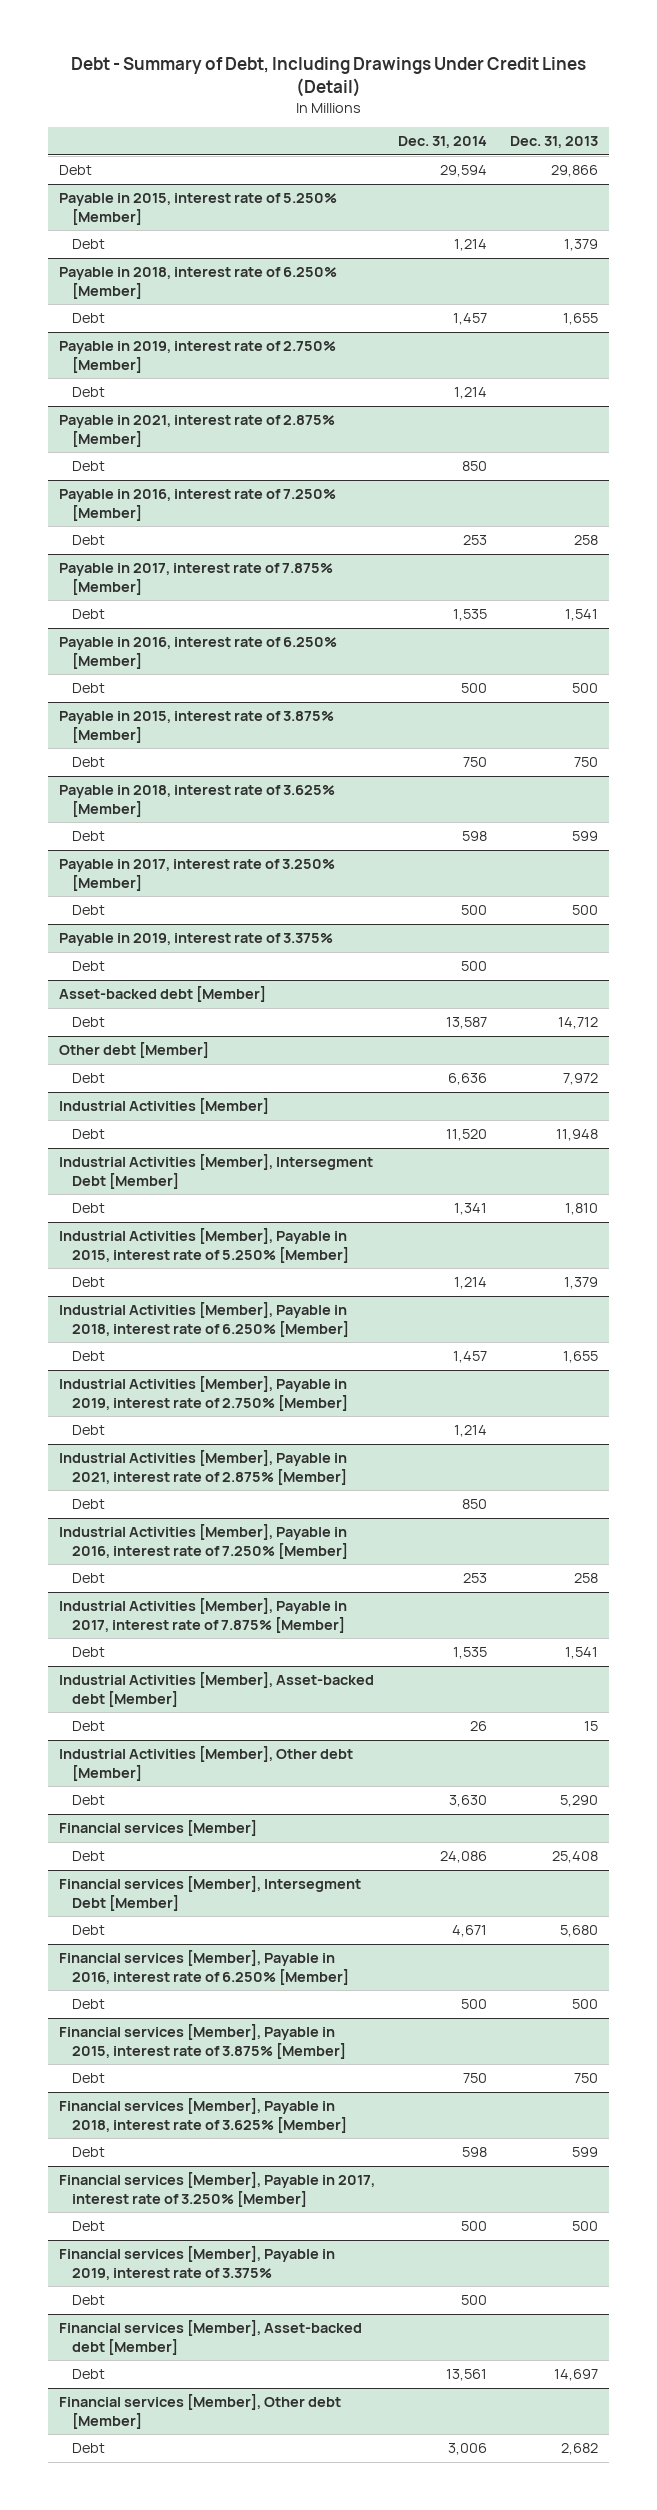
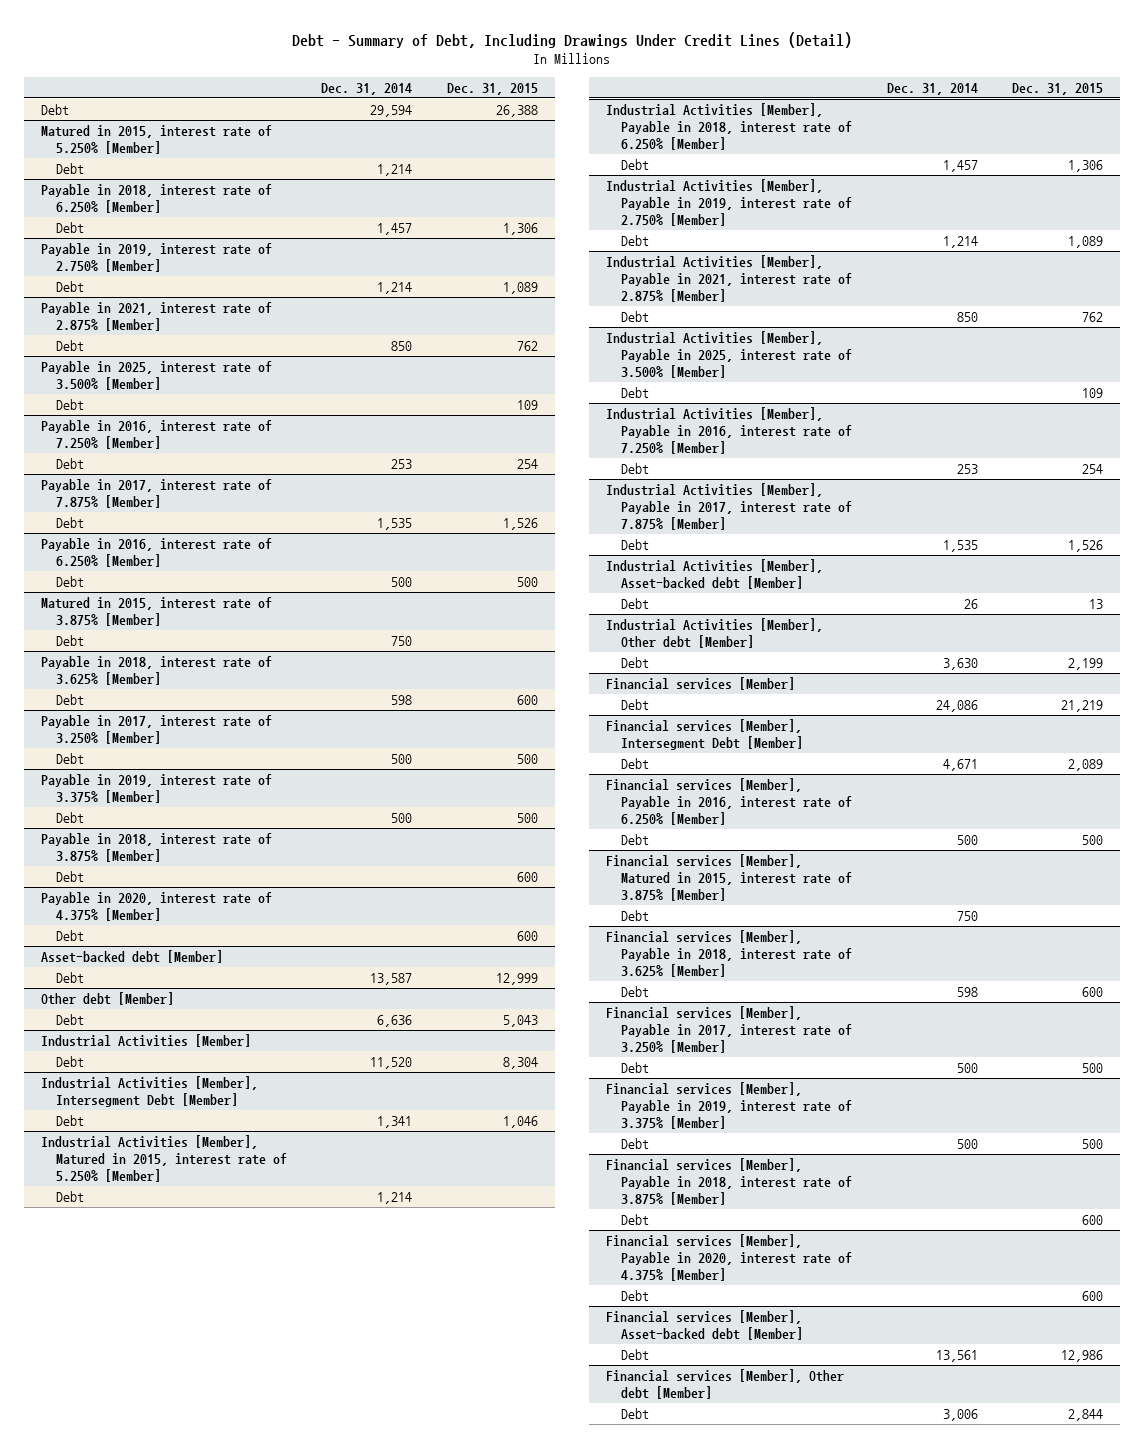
- | Dec. 31, 2014 | Dec. 31, 2013
+ | Dec. 31, 2014 | Dec. 31, 2015
- Payable in 2015, interest rate of 5.250% [Member]
+ Matured in 2015, interest rate of 5.250% [Member]
+ Payable in 2025, interest rate of 3.500% [Member]
+ Debt | | 109
- Payable in 2015, interest rate of 3.875% [Member]
+ Matured in 2015, interest rate of 3.875% [Member]
- Payable in 2019, interest rate of 3.375%
+ Payable in 2019, interest rate of 3.375% [Member]
+ Payable in 2018, interest rate of 3.875% [Member]
+ Debt | | 600
+ Payable in 2020, interest rate of 4.375% [Member]
+ Debt | | 600
- Industrial Activities [Member], Payable in 2015, interest rate of 5.250% [Member]
+ Industrial Activities [Member], Matured in 2015, interest rate of 5.250% [Member]
+ Industrial Activities [Member], Payable in 2025, interest rate of 3.500% [Member]
+ Debt | | 109
- Financial services [Member], Payable in 2015, interest rate of 3.875% [Member]
+ Financial services [Member], Matured in 2015, interest rate of 3.875% [Member]
- Financial services [Member], Payable in 2019, interest rate of 3.375%
+ Financial services [Member], Payable in 2019, interest rate of 3.375% [Member]
+ Financial services [Member], Payable in 2018, interest rate of 3.875% [Member]
+ Debt | | 600
+ Financial services [Member], Payable in 2020, interest rate of 4.375% [Member]
+ Debt | | 600

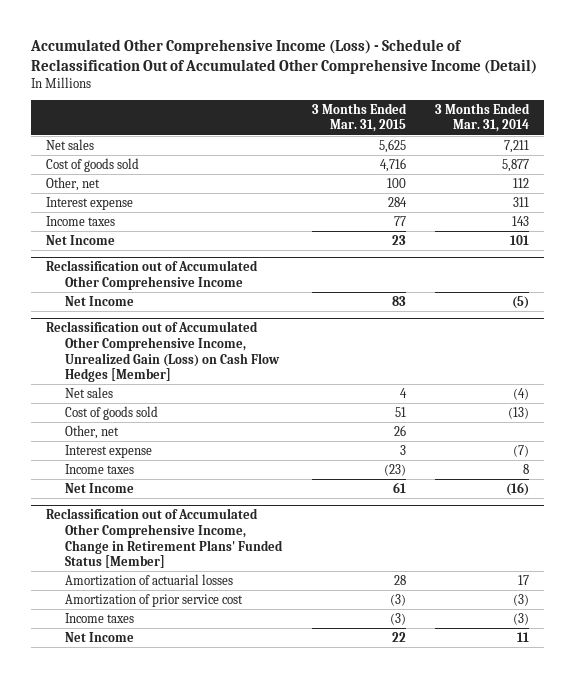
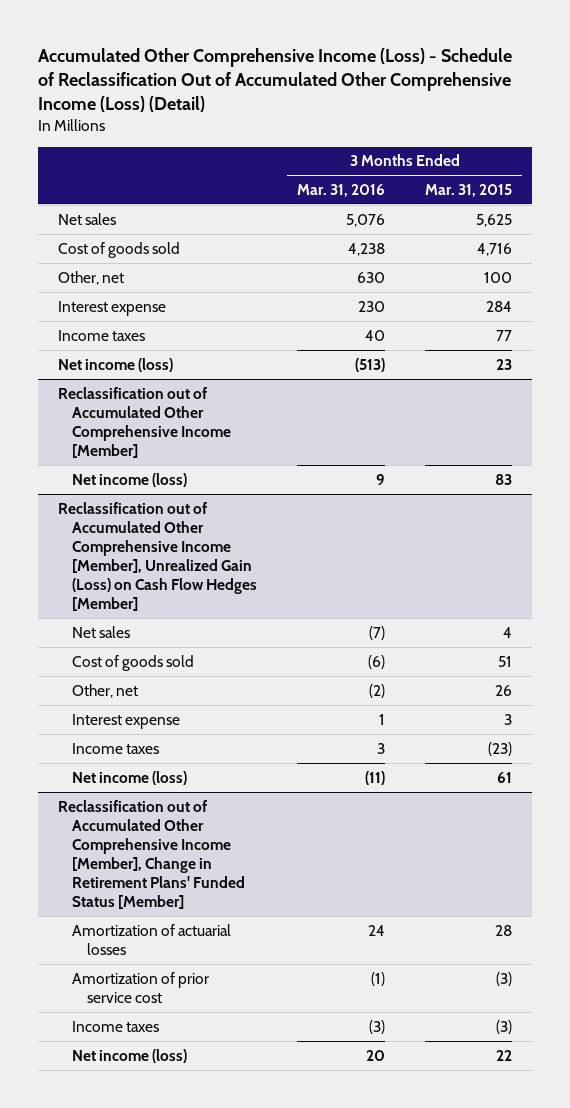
- Accumulated Other Comprehensive Income (Loss) - Schedule of Reclassification Out of Accumulated Other Comprehensive Income (Detail)
+ Accumulated Other Comprehensive Income (Loss) - Schedule of Reclassification Out of Accumulated Other Comprehensive Income (Loss) (Detail)
- | 3 Months Ended Mar. 31, 2015 | 3 Months Ended Mar. 31, 2014
+ | 3 Months Ended Mar. 31, 2016 | 3 Months Ended Mar. 31, 2015
- Net Income | 23 | 101
- Reclassification out of Accumulated Other Comprehensive Income
- Net Income | 83 | (5)
- Reclassification out of Accumulated Other Comprehensive Income, Unrealized Gain (Loss) on Cash Flow Hedges [Member]
+ Net income (loss) | (513) | 23
+ Reclassification out of Accumulated Other Comprehensive Income [Member]
+ Net income (loss) | 9 | 83
+ Reclassification out of Accumulated Other Comprehensive Income [Member], Unrealized Gain (Loss) on Cash Flow Hedges [Member]
- Net Income | 61 | (16)
- Reclassification out of Accumulated Other Comprehensive Income, Change in Retirement Plans' Funded Status [Member]
+ Net income (loss) | (11) | 61
+ Reclassification out of Accumulated Other Comprehensive Income [Member], Change in Retirement Plans' Funded Status [Member]
- Net Income | 22 | 11
+ Net income (loss) | 20 | 22

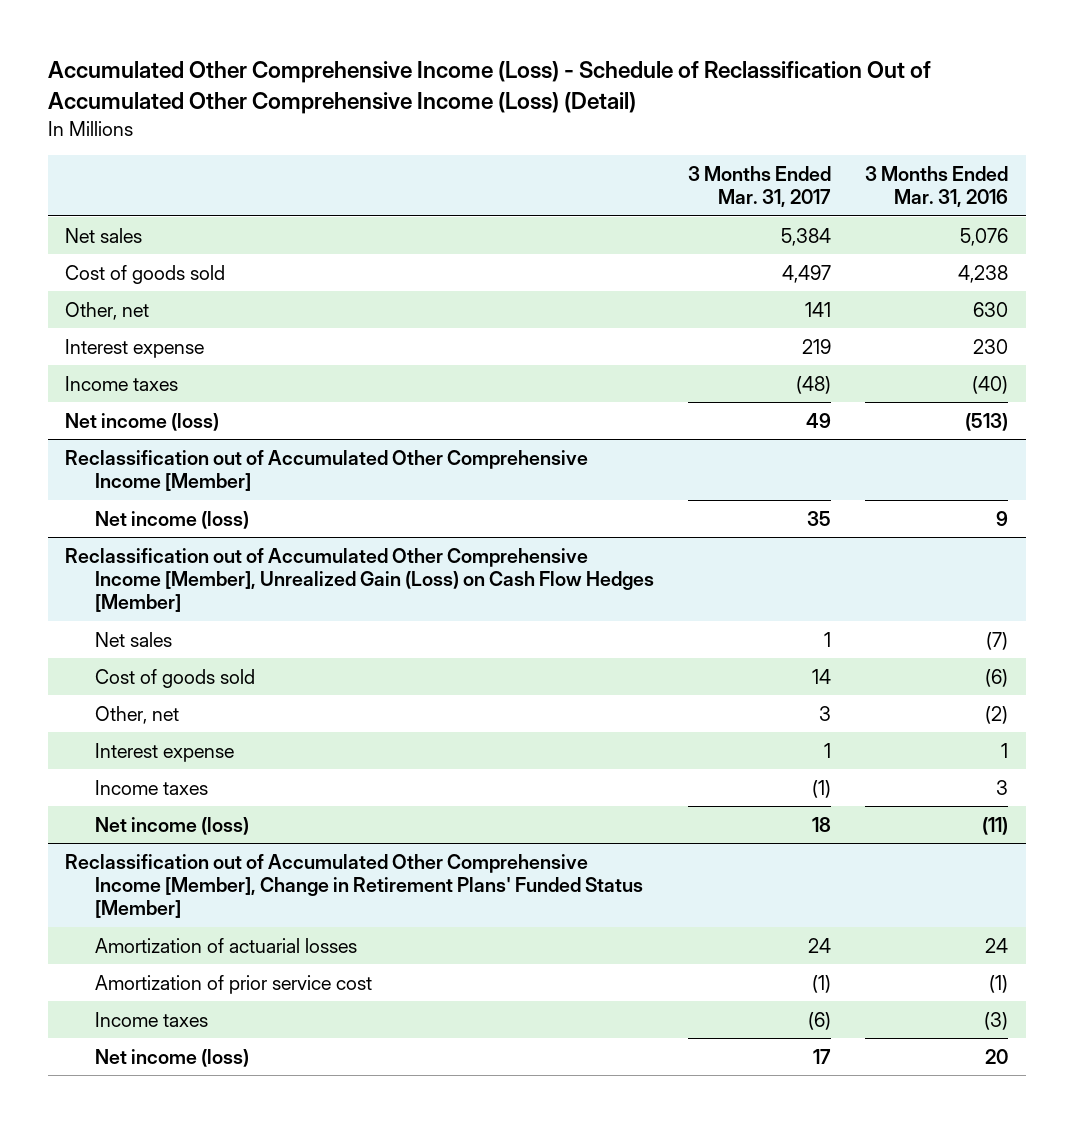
- | 3 Months Ended Mar. 31, 2016 | 3 Months Ended Mar. 31, 2015
+ | 3 Months Ended Mar. 31, 2017 | 3 Months Ended Mar. 31, 2016
- Income taxes | 40 | 77
+ Income taxes | (48) | (40)

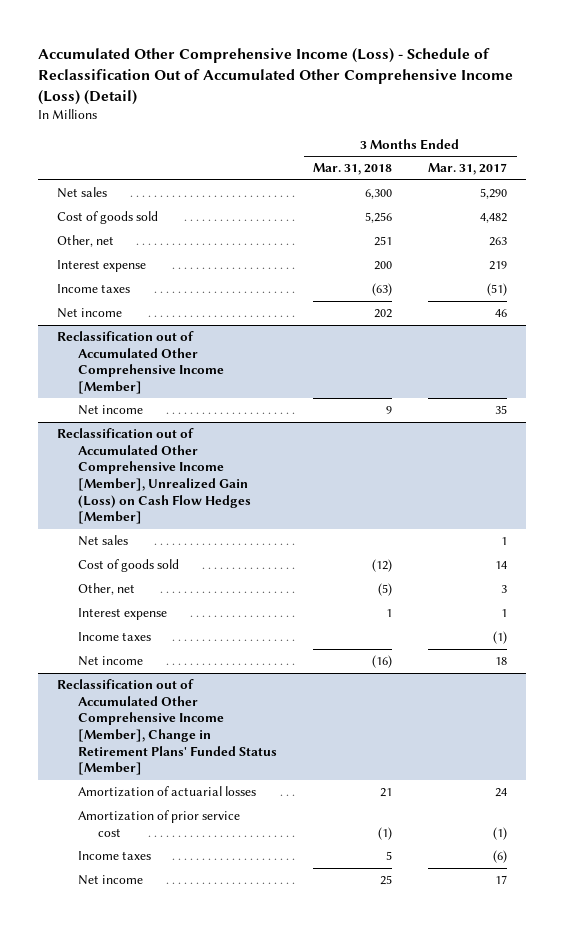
- | 3 Months Ended Mar. 31, 2017 | 3 Months Ended Mar. 31, 2016
+ | 3 Months Ended Mar. 31, 2018 | 3 Months Ended Mar. 31, 2017
- Net sales | 5,384 | 5,076
- Cost of goods sold | 4,497 | 4,238
- Other, net | 141 | 630
+ Net sales | 6,300 | 5,290
+ Cost of goods sold | 5,256 | 4,482
+ Other, net | 251 | 263
- Income taxes | (48) | (40)
- Net income (loss) | 49 | (513)
+ Income taxes | (63) | (51)
+ Net income | 202 | 46
@ Reclassification out of Accumulated Other Comprehensive Income [Member]
- Net income (loss) | 35 | 9
+ Net income | 9 | 35
@ Reclassification out of Accumulated Other Comprehensive Income [Member], Unrealized Gain (Loss) on Cash Flow Hedges [Member]
- Net income (loss) | 18 | (11)
+ Net income | (16) | 18
@ Reclassification out of Accumulated Other Comprehensive Income [Member], Change in Retirement Plans' Funded Status [Member]
- Net income (loss) | 17 | 20
+ Net income | 25 | 17

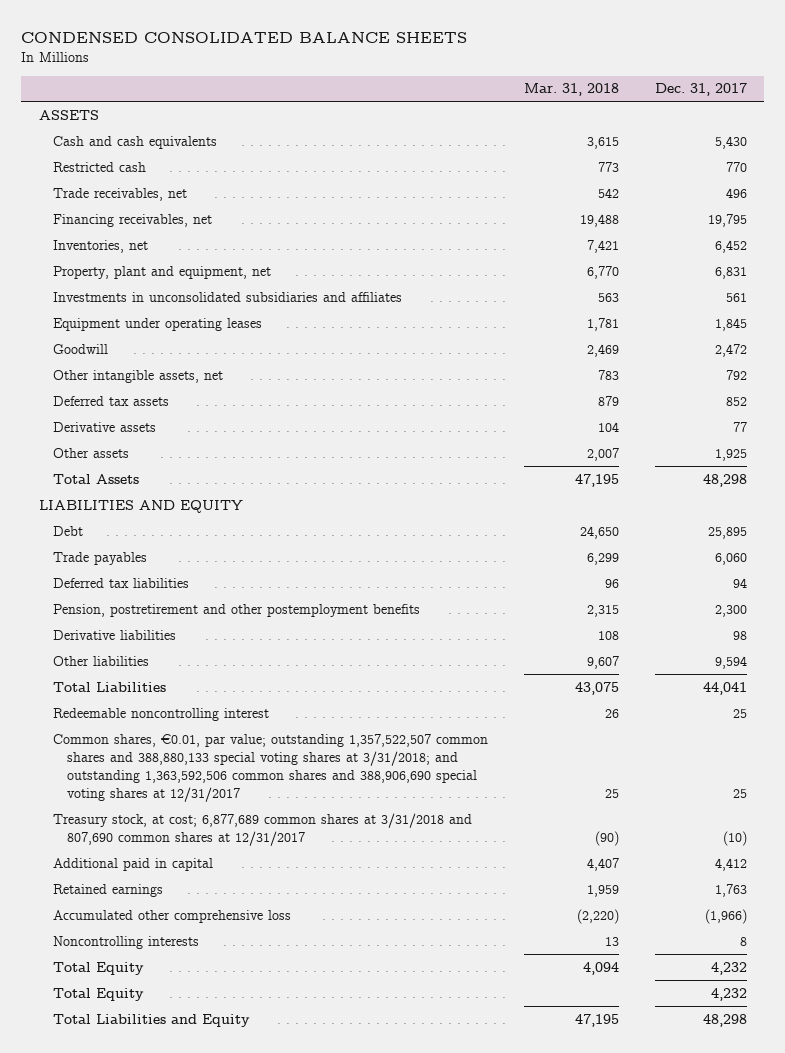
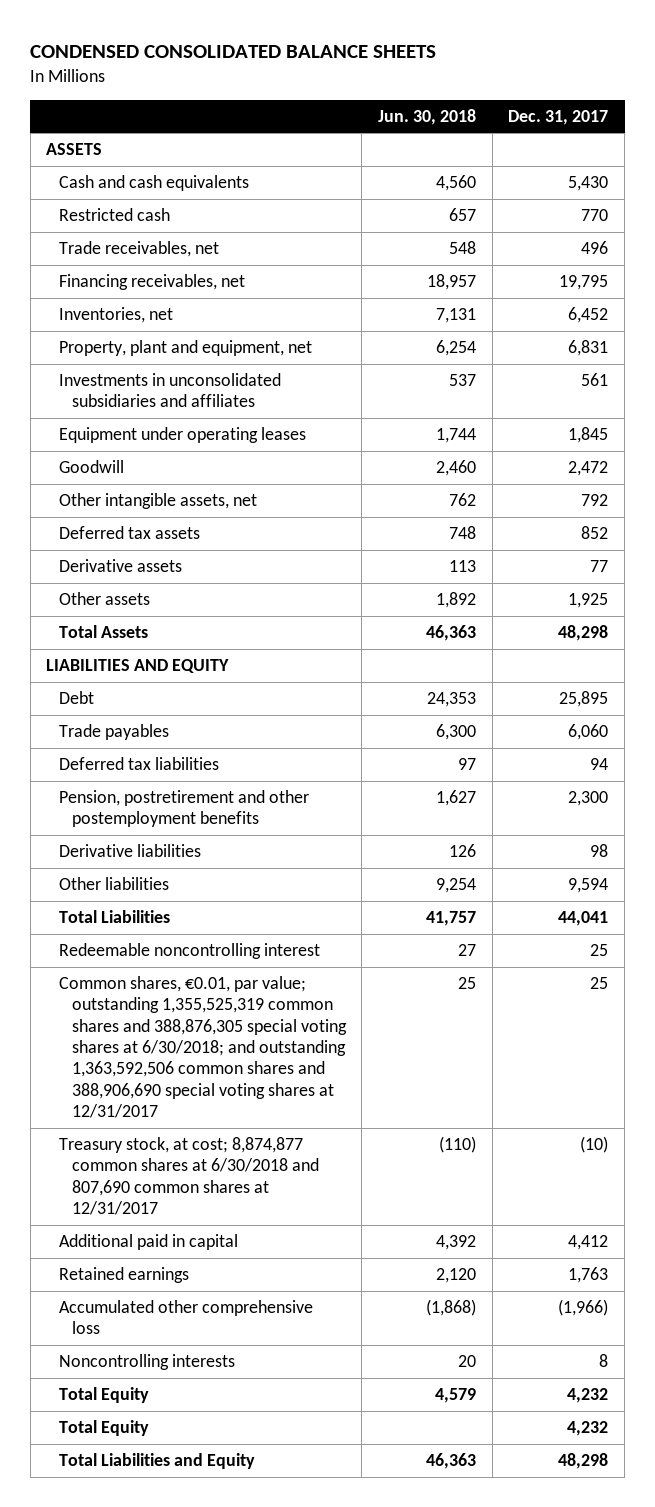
- | Mar. 31, 2018 | Dec. 31, 2017
+ | Jun. 30, 2018 | Dec. 31, 2017
- Common shares, €0.01, par value; outstanding 1,357,522,507 common shares and 388,880,133 special voting shares at 3/31/2018; and outstanding 1,363,592,506 common shares and 388,906,690 special voting shares at 12/31/2017 | 25 | 25
- Treasury stock, at cost; 6,877,689 common shares at 3/31/2018 and 807,690 common shares at 12/31/2017 | (90) | (10)
+ Common shares, €0.01, par value; outstanding 1,355,525,319 common shares and 388,876,305 special voting shares at 6/30/2018; and outstanding 1,363,592,506 common shares and 388,906,690 special voting shares at 12/31/2017 | 25 | 25
+ Treasury stock, at cost; 8,874,877 common shares at 6/30/2018 and 807,690 common shares at 12/31/2017 | (110) | (10)

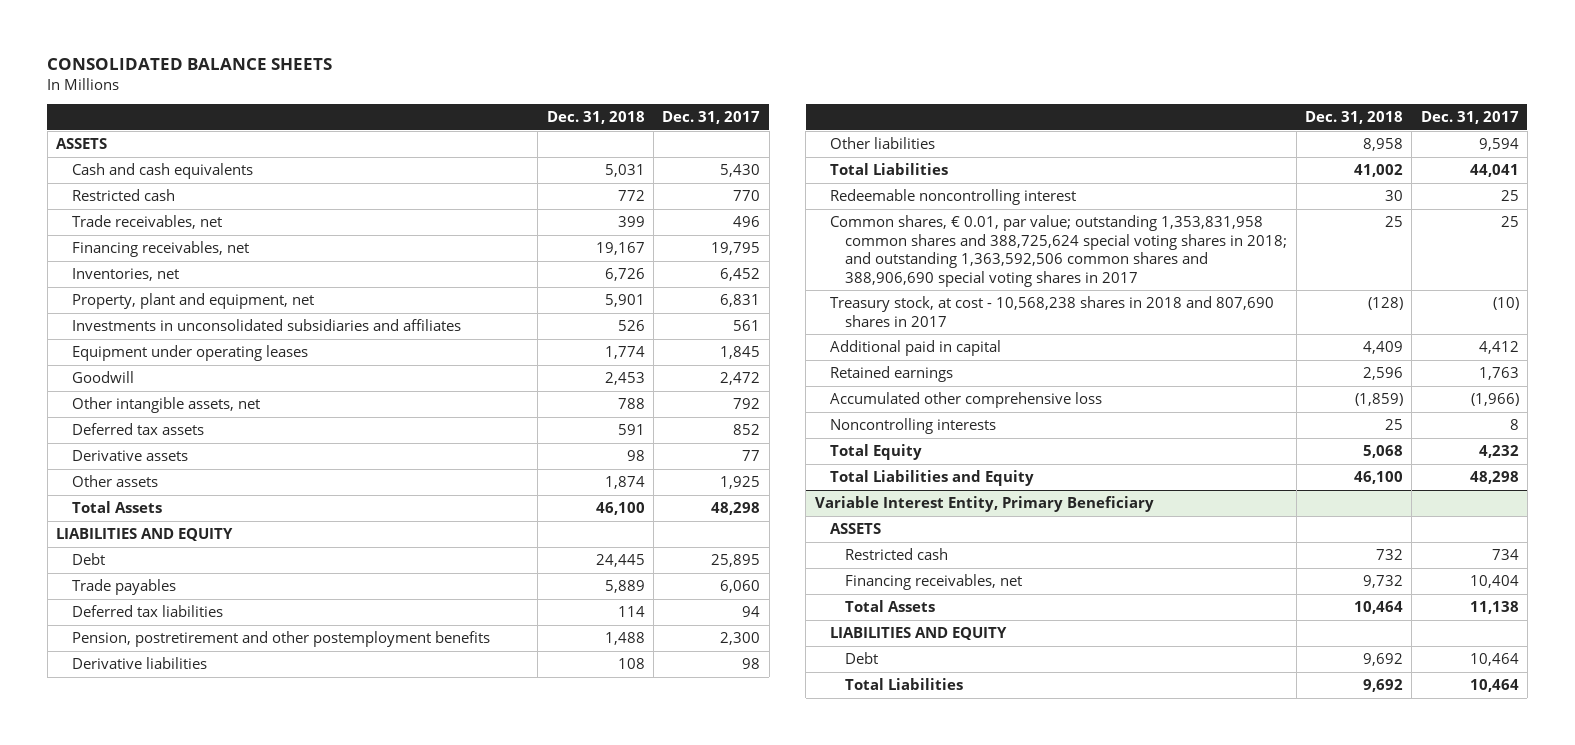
- CONDENSED CONSOLIDATED BALANCE SHEETS
+ CONSOLIDATED BALANCE SHEETS
- | Jun. 30, 2018 | Dec. 31, 2017
+ | Dec. 31, 2018 | Dec. 31, 2017
- Common shares, €0.01, par value; outstanding 1,355,525,319 common shares and 388,876,305 special voting shares at 6/30/2018; and outstanding 1,363,592,506 common shares and 388,906,690 special voting shares at 12/31/2017 | 25 | 25
- Treasury stock, at cost; 8,874,877 common shares at 6/30/2018 and 807,690 common shares at 12/31/2017 | (110) | (10)
+ Common shares, € 0.01, par value; outstanding 1,353,831,958 common shares and 388,725,624 special voting shares in 2018; and outstanding 1,363,592,506 common shares and 388,906,690 special voting shares in 2017 | 25 | 25
+ Treasury stock, at cost - 10,568,238 shares in 2018 and 807,690 shares in 2017 | (128) | (10)
- Total Equity | | 4,232
+ Variable Interest Entity, Primary Beneficiary
+ ASSETS
+ Restricted cash | 732 | 734
+ Financing receivables, net | 9,732 | 10,404
+ Total Assets | 10,464 | 11,138
+ LIABILITIES AND EQUITY
+ Debt | 9,692 | 10,464
+ Total Liabilities | 9,692 | 10,464

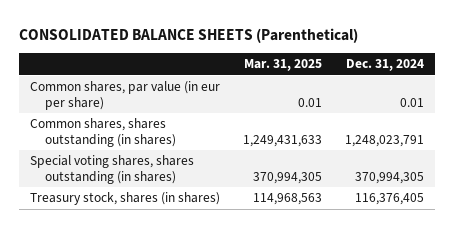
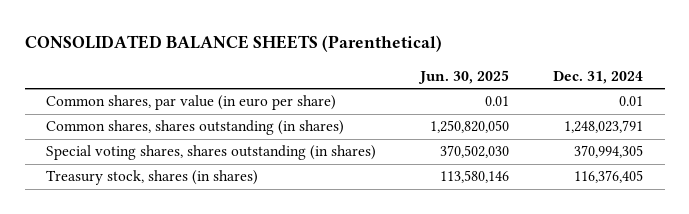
- | Mar. 31, 2025 | Dec. 31, 2024
+ | Jun. 30, 2025 | Dec. 31, 2024
- Common shares, par value (in eur per share) | 0.01 | 0.01
+ Common shares, par value (in euro per share) | 0.01 | 0.01

